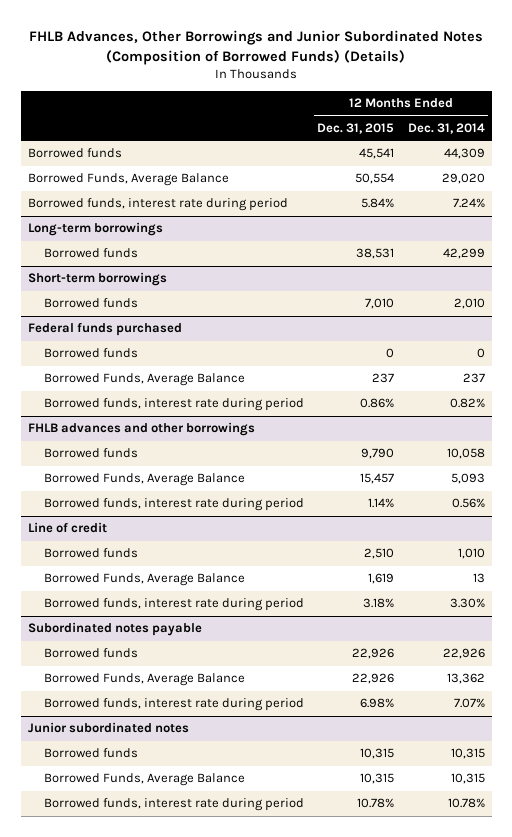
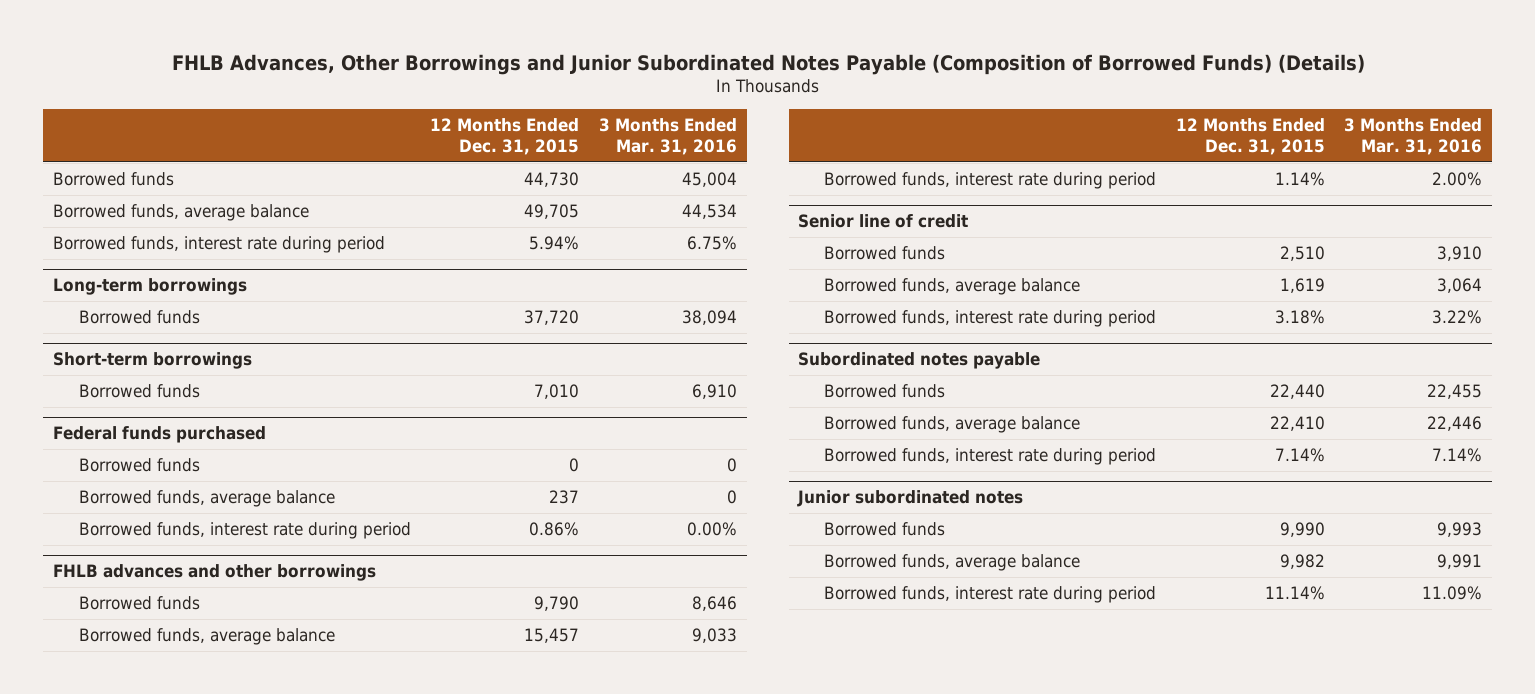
- FHLB Advances, Other Borrowings and Junior Subordinated Notes (Composition of Borrowed Funds) (Details)
+ FHLB Advances, Other Borrowings and Junior Subordinated Notes Payable (Composition of Borrowed Funds) (Details)
- | 12 Months Ended Dec. 31, 2015 | 12 Months Ended Dec. 31, 2014
+ | 12 Months Ended Dec. 31, 2015 | 3 Months Ended Mar. 31, 2016
- Borrowed funds | 45,541 | 44,309
- Borrowed Funds, Average Balance | 50,554 | 29,020
- Borrowed funds, interest rate during period | 5.84% | 7.24%
+ Borrowed funds | 44,730 | 45,004
+ Borrowed funds, average balance | 49,705 | 44,534
+ Borrowed funds, interest rate during period | 5.94% | 6.75%
@ Long-term borrowings
- Borrowed funds | 38,531 | 42,299
+ Borrowed funds | 37,720 | 38,094
@ Federal funds purchased
- Borrowed Funds, Average Balance | 237 | 237
+ Borrowed funds, average balance | 237 | 0
@ FHLB advances and other borrowings
- Borrowed Funds, Average Balance | 15,457 | 5,093
+ Borrowed funds, average balance | 15,457 | 9,033
- Line of credit
+ Senior line of credit
- Borrowed Funds, Average Balance | 1,619 | 13
+ Borrowed funds, average balance | 1,619 | 3,064
@ Subordinated notes payable
- Borrowed funds | 22,926 | 22,926
- Borrowed Funds, Average Balance | 22,926 | 13,362
- Borrowed funds, interest rate during period | 6.98% | 7.07%
+ Borrowed funds | 22,440 | 22,455
+ Borrowed funds, average balance | 22,410 | 22,446
+ Borrowed funds, interest rate during period | 7.14% | 7.14%
@ Junior subordinated notes
- Borrowed funds | 10,315 | 10,315
- Borrowed Funds, Average Balance | 10,315 | 10,315
- Borrowed funds, interest rate during period | 10.78% | 10.78%
+ Borrowed funds | 9,990 | 9,993
+ Borrowed funds, average balance | 9,982 | 9,991
+ Borrowed funds, interest rate during period | 11.14% | 11.09%

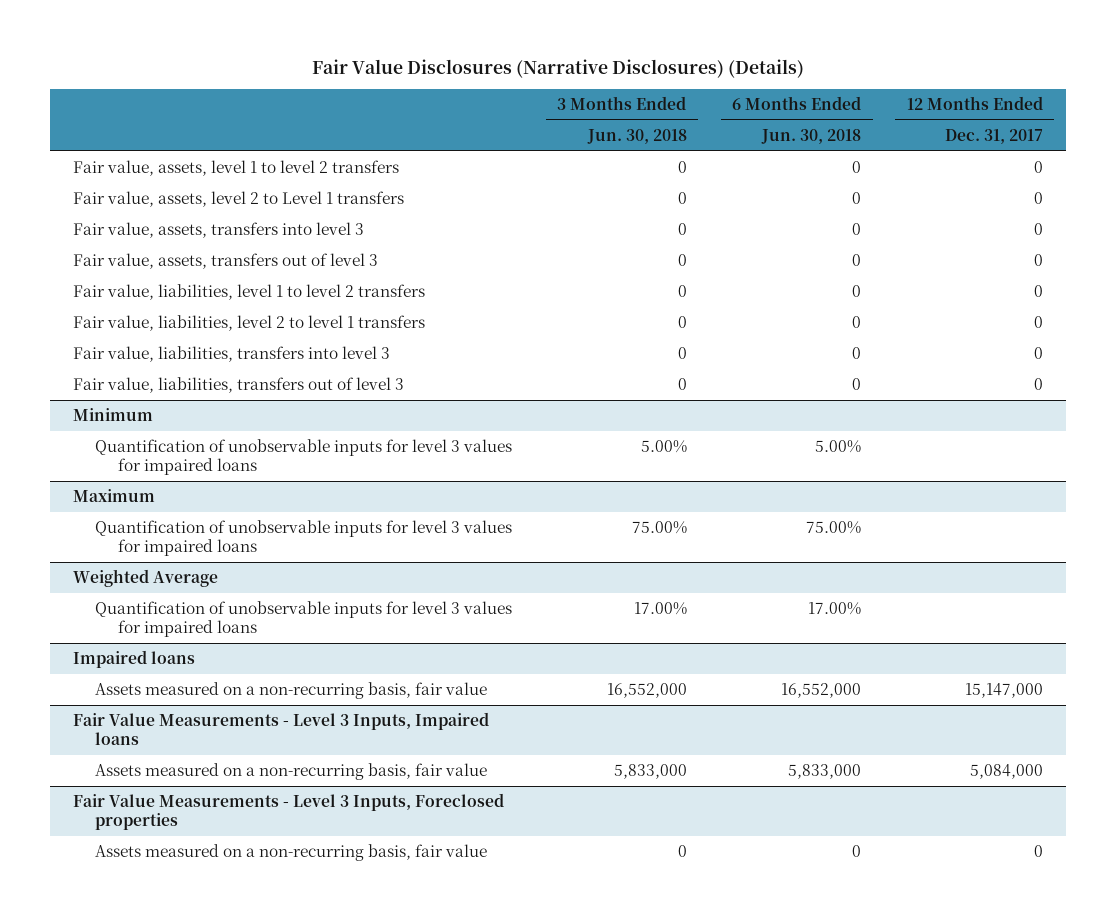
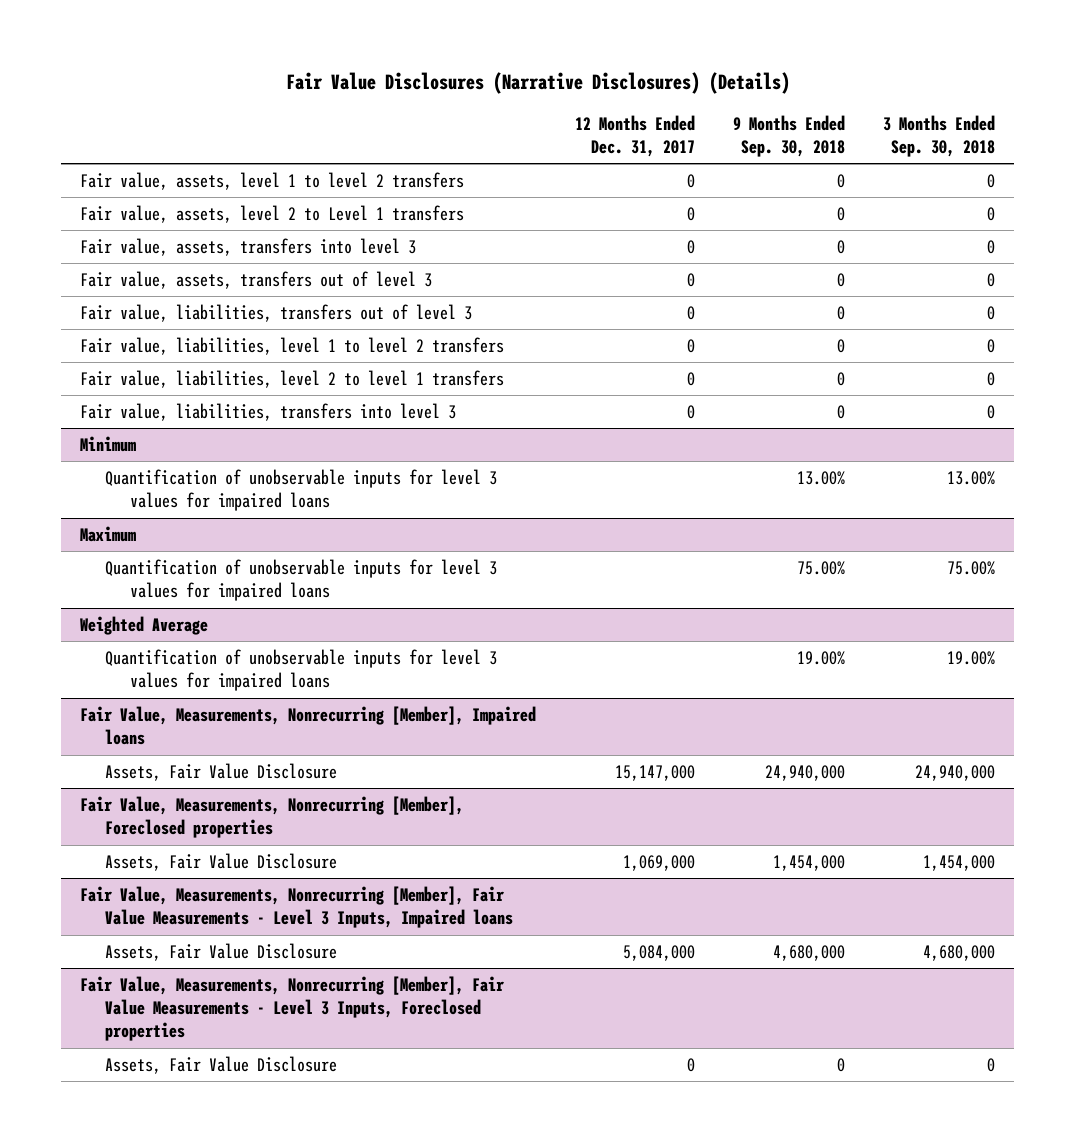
- | 3 Months Ended Jun. 30, 2018 | 6 Months Ended Jun. 30, 2018 | 12 Months Ended Dec. 31, 2017
+ | 12 Months Ended Dec. 31, 2017 | 9 Months Ended Sep. 30, 2018 | 3 Months Ended Sep. 30, 2018
moved up: Fair value, liabilities, transfers out of level 3 | 0 | 0 | 0
- Impaired loans
- Assets measured on a non-recurring basis, fair value | 16,552,000 | 16,552,000 | 15,147,000
- Fair Value Measurements - Level 3 Inputs, Impaired loans
- Assets measured on a non-recurring basis, fair value | 5,833,000 | 5,833,000 | 5,084,000
- Fair Value Measurements - Level 3 Inputs, Foreclosed properties
- Assets measured on a non-recurring basis, fair value | 0 | 0 | 0
+ Fair Value, Measurements, Nonrecurring [Member], Impaired loans
+ Assets, Fair Value Disclosure | 15,147,000 | 24,940,000 | 24,940,000
+ Fair Value, Measurements, Nonrecurring [Member], Foreclosed properties
+ Assets, Fair Value Disclosure | 1,069,000 | 1,454,000 | 1,454,000
+ Fair Value, Measurements, Nonrecurring [Member], Fair Value Measurements - Level 3 Inputs, Impaired loans
+ Assets, Fair Value Disclosure | 5,084,000 | 4,680,000 | 4,680,000
+ Fair Value, Measurements, Nonrecurring [Member], Fair Value Measurements - Level 3 Inputs, Foreclosed properties
+ Assets, Fair Value Disclosure | 0 | 0 | 0

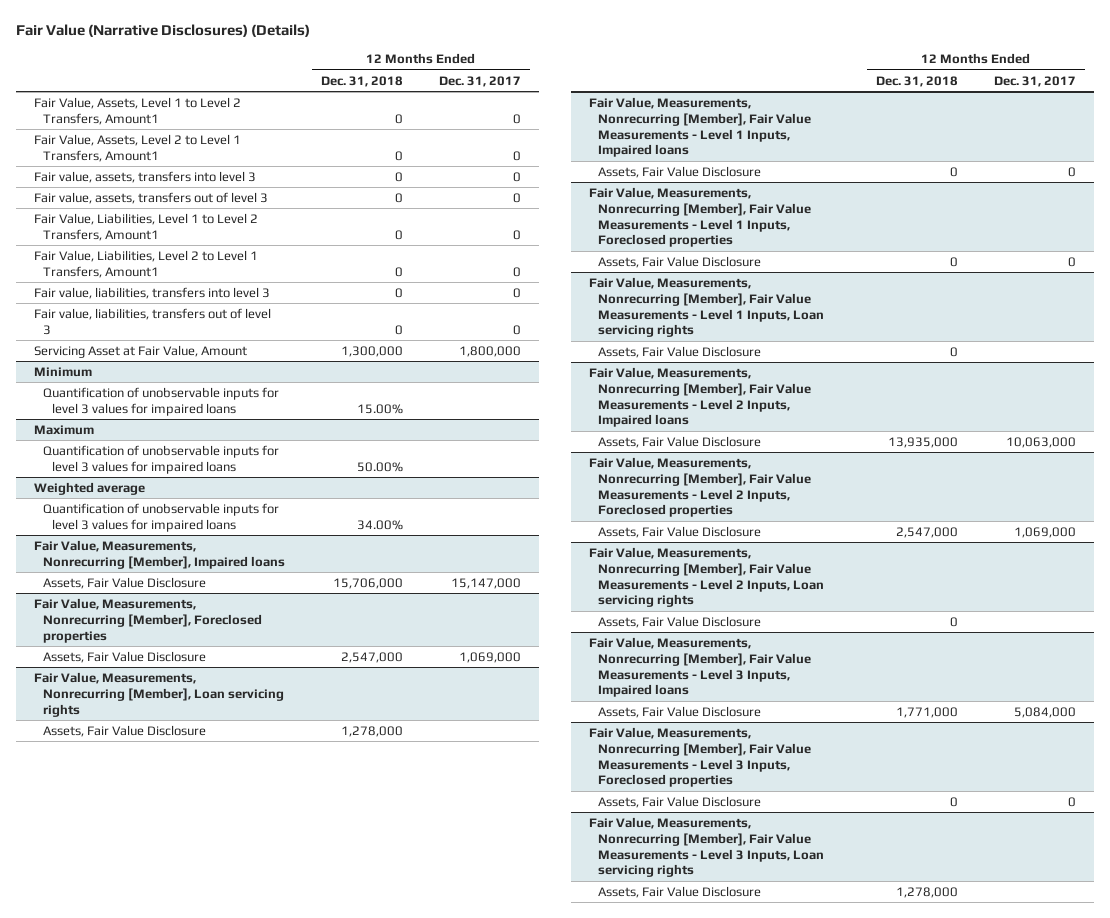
- Fair Value Disclosures (Narrative Disclosures) (Details)
+ Fair Value (Narrative Disclosures) (Details)
- | 12 Months Ended Dec. 31, 2017 | 9 Months Ended Sep. 30, 2018 | 3 Months Ended Sep. 30, 2018
+ | 12 Months Ended Dec. 31, 2018 | 12 Months Ended Dec. 31, 2017
- Fair value, assets, level 1 to level 2 transfers | 0 | 0 | 0
- Fair value, assets, level 2 to Level 1 transfers | 0 | 0 | 0
+ Fair Value, Assets, Level 1 to Level 2 Transfers, Amount1 | 0 | 0
+ Fair Value, Assets, Level 2 to Level 1 Transfers, Amount1 | 0 | 0
- Fair value, liabilities, level 1 to level 2 transfers | 0 | 0 | 0
- Fair value, liabilities, level 2 to level 1 transfers | 0 | 0 | 0
+ Fair Value, Liabilities, Level 1 to Level 2 Transfers, Amount1 | 0 | 0
+ Fair Value, Liabilities, Level 2 to Level 1 Transfers, Amount1 | 0 | 0
moved down: Fair value, liabilities, transfers out of level 3 | 0 | 0
+ Servicing Asset at Fair Value, Amount | 1,300,000 | 1,800,000
- Weighted Average
+ Weighted average
+ Fair Value, Measurements, Nonrecurring [Member], Loan servicing rights
+ Assets, Fair Value Disclosure | 1,278,000 |
+ Fair Value, Measurements, Nonrecurring [Member], Fair Value Measurements - Level 1 Inputs, Impaired loans
+ Assets, Fair Value Disclosure | 0 | 0
+ Fair Value, Measurements, Nonrecurring [Member], Fair Value Measurements - Level 1 Inputs, Foreclosed properties
+ Assets, Fair Value Disclosure | 0 | 0
+ Fair Value, Measurements, Nonrecurring [Member], Fair Value Measurements - Level 1 Inputs, Loan servicing rights
+ Assets, Fair Value Disclosure | 0 |
+ Fair Value, Measurements, Nonrecurring [Member], Fair Value Measurements - Level 2 Inputs, Impaired loans
+ Assets, Fair Value Disclosure | 13,935,000 | 10,063,000
+ Fair Value, Measurements, Nonrecurring [Member], Fair Value Measurements - Level 2 Inputs, Foreclosed properties
+ Assets, Fair Value Disclosure | 2,547,000 | 1,069,000
+ Fair Value, Measurements, Nonrecurring [Member], Fair Value Measurements - Level 2 Inputs, Loan servicing rights
+ Assets, Fair Value Disclosure | 0 |
+ Fair Value, Measurements, Nonrecurring [Member], Fair Value Measurements - Level 3 Inputs, Loan servicing rights
+ Assets, Fair Value Disclosure | 1,278,000 |

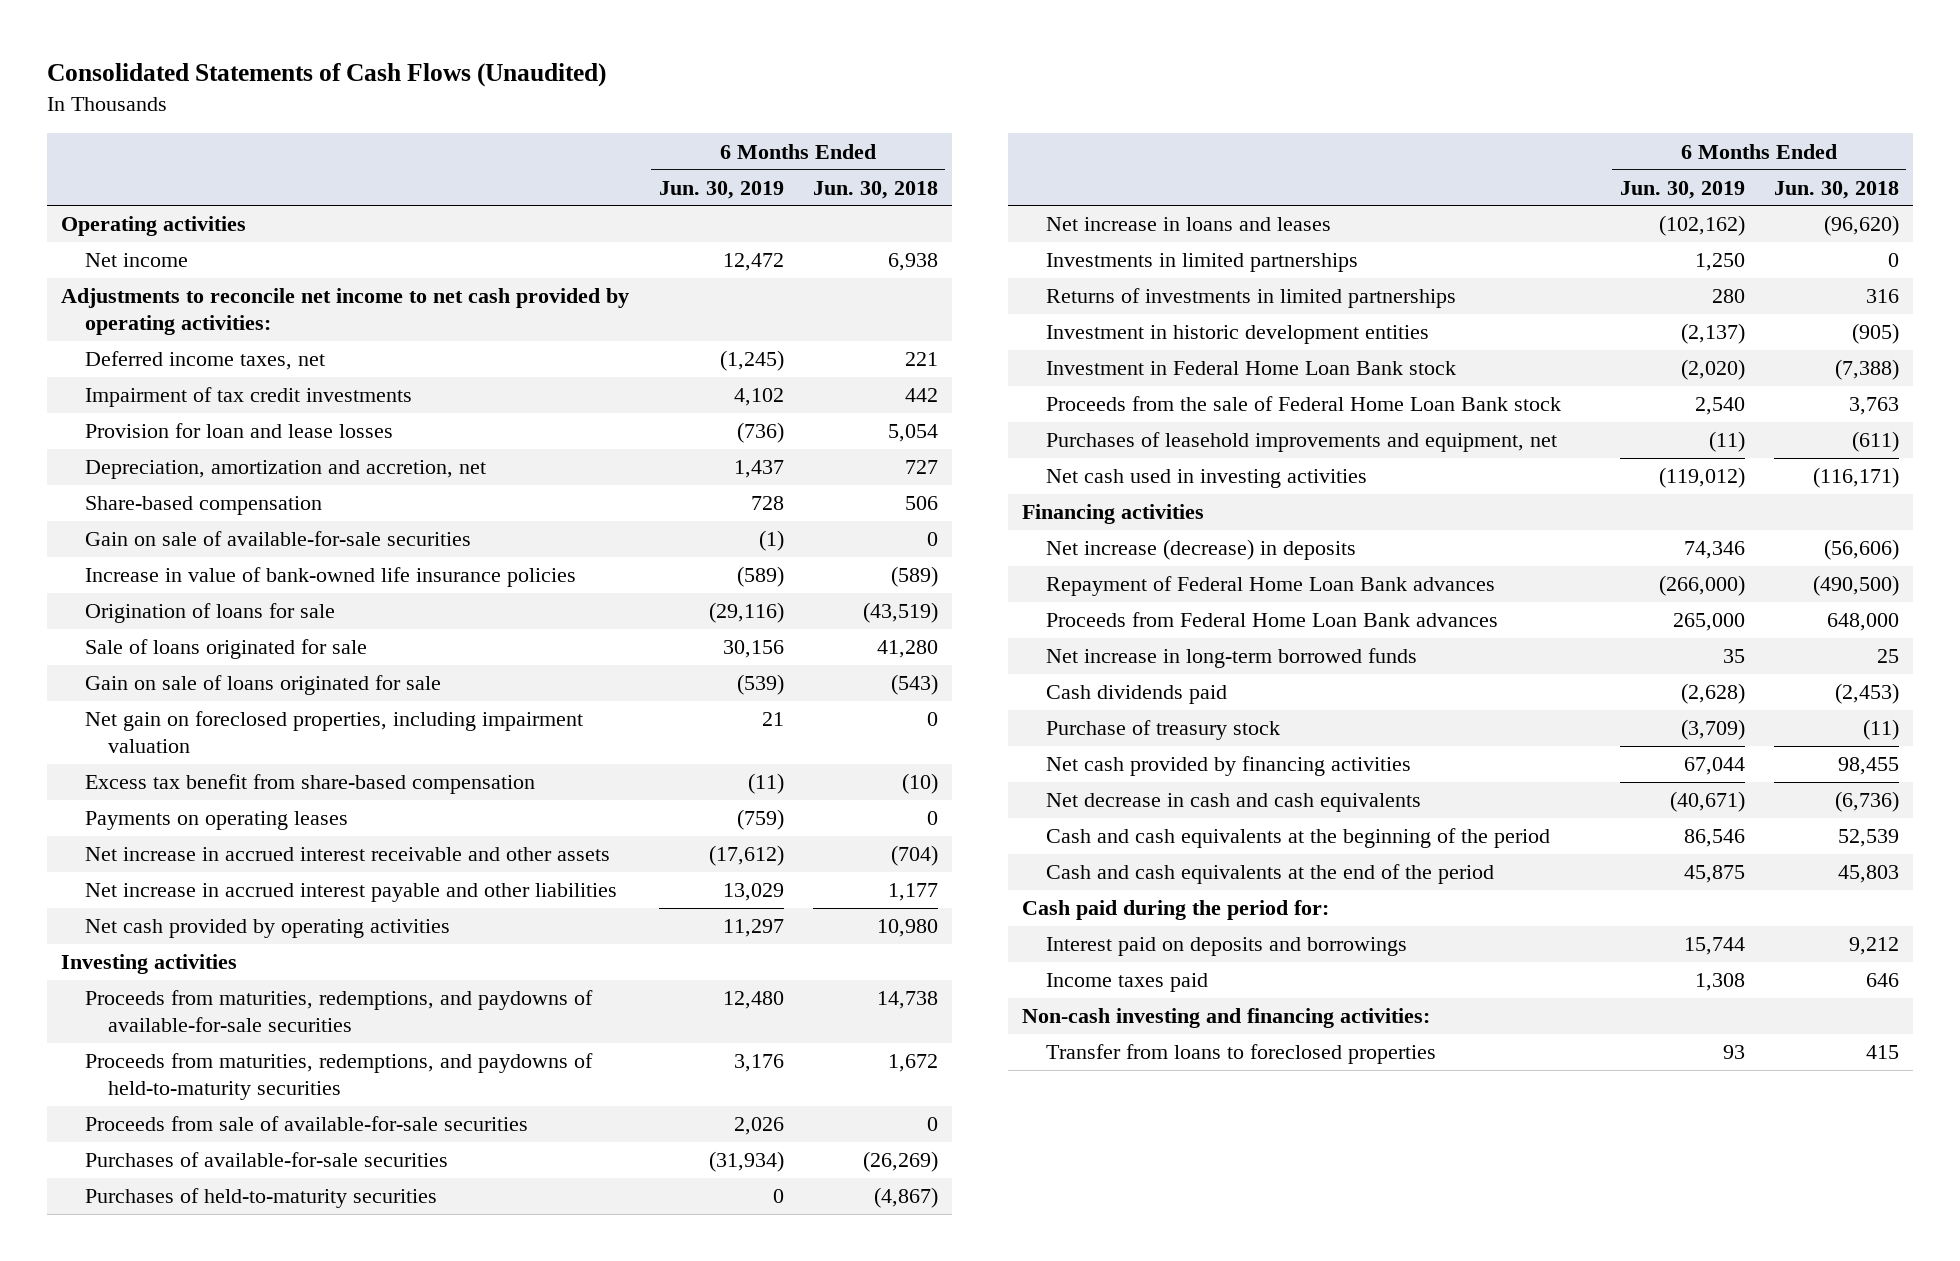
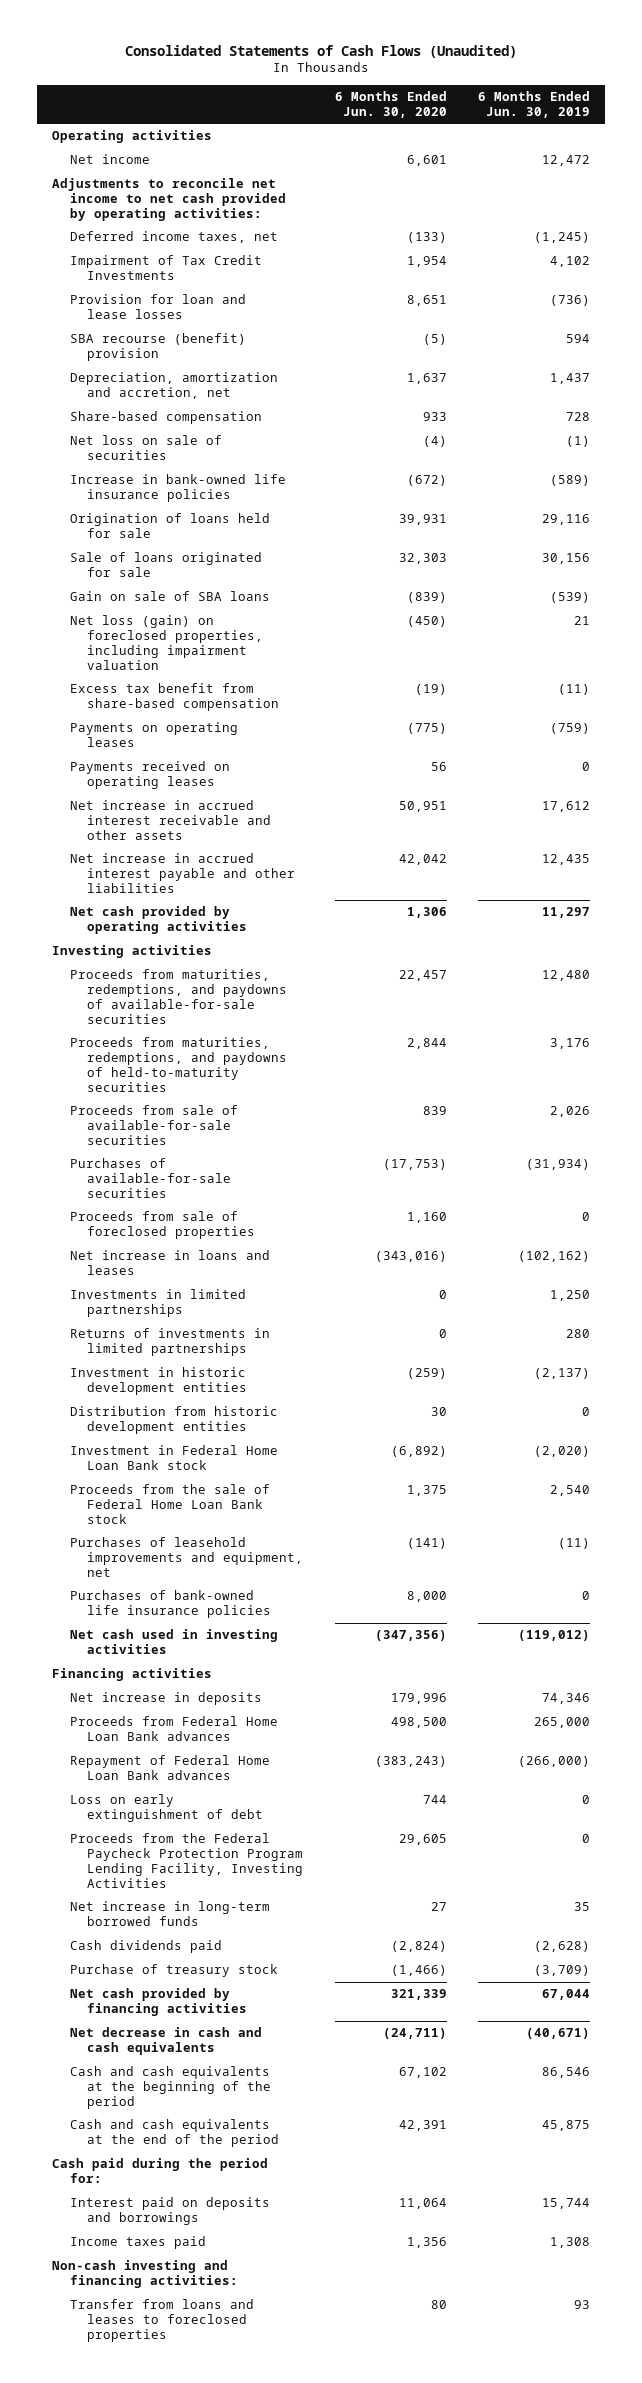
- | 6 Months Ended Jun. 30, 2019 | 6 Months Ended Jun. 30, 2018
+ | 6 Months Ended Jun. 30, 2020 | 6 Months Ended Jun. 30, 2019
- Impairment of tax credit investments | 4,102 | 442
+ Impairment of Tax Credit Investments | 1,954 | 4,102
+ SBA recourse (benefit) provision | (5) | 594
- Gain on sale of available-for-sale securities | (1) | 0
- Increase in value of bank-owned life insurance policies | (589) | (589)
- Origination of loans for sale | (29,116) | (43,519)
+ Net loss on sale of securities | (4) | (1)
+ Increase in bank-owned life insurance policies | (672) | (589)
+ Origination of loans held for sale | 39,931 | 29,116
- Gain on sale of loans originated for sale | (539) | (543)
- Net gain on foreclosed properties, including impairment valuation | 21 | 0
+ Gain on sale of SBA loans | (839) | (539)
+ Net loss (gain) on foreclosed properties, including impairment valuation | (450) | 21
- Net increase in accrued interest receivable and other assets | (17,612) | (704)
- Net increase in accrued interest payable and other liabilities | 13,029 | 1,177
+ Payments received on operating leases | 56 | 0
+ Net increase in accrued interest receivable and other assets | 50,951 | 17,612
+ Net increase in accrued interest payable and other liabilities | 42,042 | 12,435
- Purchases of held-to-maturity securities | 0 | (4,867)
+ Proceeds from sale of foreclosed properties | 1,160 | 0
+ Distribution from historic development entities | 30 | 0
+ Purchases of bank-owned life insurance policies | 8,000 | 0
- Net increase (decrease) in deposits | 74,346 | (56,606)
+ Net increase in deposits | 179,996 | 74,346
moved down: Repayment of Federal Home Loan Bank advances | (383,243) | (266,000)
+ Loss on early extinguishment of debt | 744 | 0
+ Proceeds from the Federal Paycheck Protection Program Lending Facility, Investing Activities | 29,605 | 0
- Transfer from loans to foreclosed properties | 93 | 415
+ Transfer from loans and leases to foreclosed properties | 80 | 93

